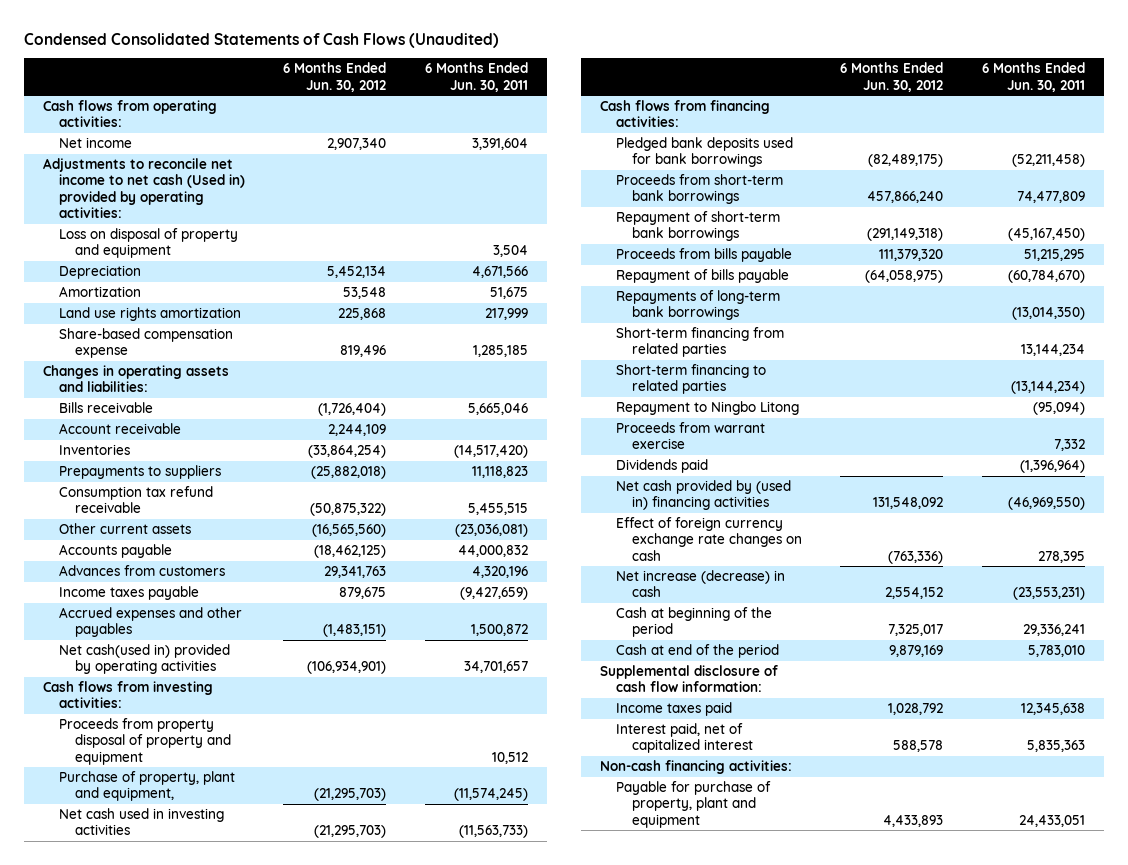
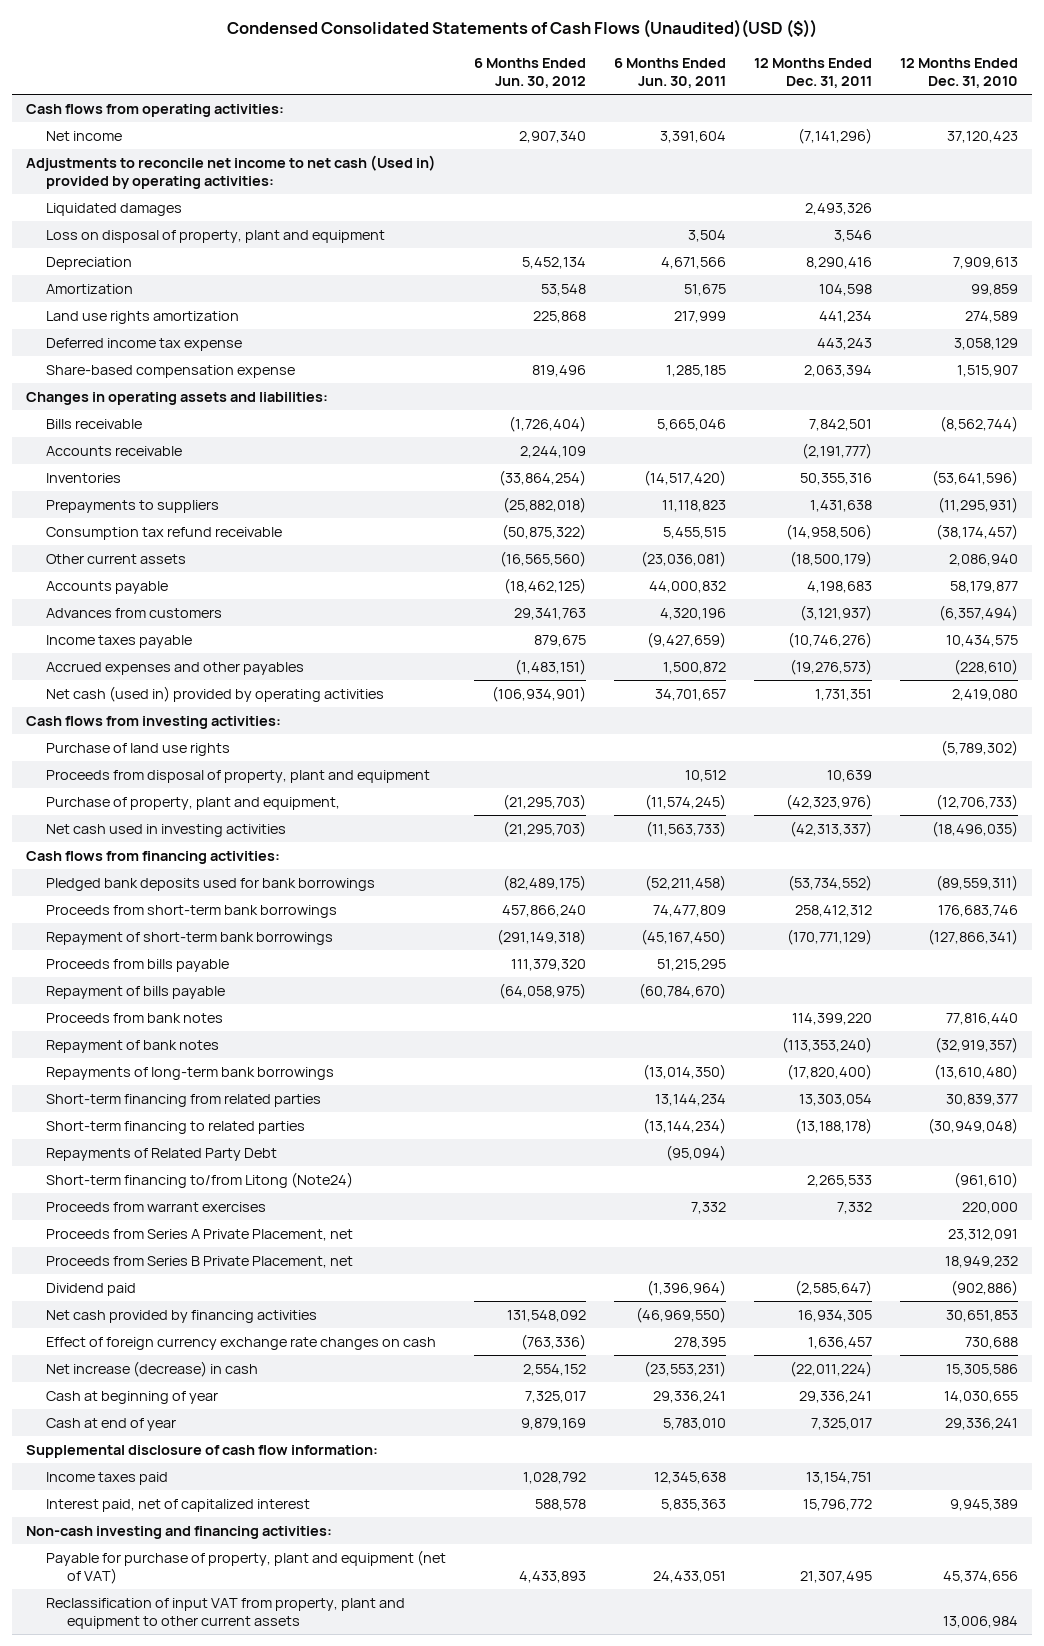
- Condensed Consolidated Statements of Cash Flows (Unaudited)
+ Condensed Consolidated Statements of Cash Flows (Unaudited)(USD ($))
- | 6 Months Ended Jun. 30, 2012 | 6 Months Ended Jun. 30, 2011
+ | 6 Months Ended Jun. 30, 2012 | 6 Months Ended Jun. 30, 2011 | 12 Months Ended Dec. 31, 2011 | 12 Months Ended Dec. 31, 2010
- Loss on disposal of property and equipment | | 3,504
+ Liquidated damages | | | 2,493,326 |
+ Loss on disposal of property, plant and equipment | | 3,504 | 3,546 |
+ Deferred income tax expense | | | 443,243 | 3,058,129
- Account receivable | 2,244,109 |
+ Accounts receivable | 2,244,109 | | (2,191,777) |
- Net cash(used in) provided by operating activities | (106,934,901) | 34,701,657
+ Net cash (used in) provided by operating activities | (106,934,901) | 34,701,657 | 1,731,351 | 2,419,080
- Proceeds from property disposal of property and equipment | | 10,512
+ Purchase of land use rights | | | | (5,789,302)
+ Proceeds from disposal of property, plant and equipment | | 10,512 | 10,639 |
+ Proceeds from bank notes | | | 114,399,220 | 77,816,440
+ Repayment of bank notes | | | (113,353,240) | (32,919,357)
- Repayment to Ningbo Litong | | (95,094)
- Proceeds from warrant exercise | | 7,332
- Dividends paid | | (1,396,964)
- Net cash provided by (used in) financing activities | 131,548,092 | (46,969,550)
+ Repayments of Related Party Debt | | (95,094) | |
+ Short-term financing to/from Litong (Note24) | | | 2,265,533 | (961,610)
+ Proceeds from warrant exercises | | 7,332 | 7,332 | 220,000
+ Proceeds from Series A Private Placement, net | | | | 23,312,091
+ Proceeds from Series B Private Placement, net | | | | 18,949,232
+ Dividend paid | | (1,396,964) | (2,585,647) | (902,886)
+ Net cash provided by financing activities | 131,548,092 | (46,969,550) | 16,934,305 | 30,651,853
- Cash at beginning of the period | 7,325,017 | 29,336,241
- Cash at end of the period | 9,879,169 | 5,783,010
+ Cash at beginning of year | 7,325,017 | 29,336,241 | 29,336,241 | 14,030,655
+ Cash at end of year | 9,879,169 | 5,783,010 | 7,325,017 | 29,336,241
- Non-cash financing activities:
- Payable for purchase of property, plant and equipment | 4,433,893 | 24,433,051
+ Non-cash investing and financing activities:
+ Payable for purchase of property, plant and equipment (net of VAT) | 4,433,893 | 24,433,051 | 21,307,495 | 45,374,656
+ Reclassification of input VAT from property, plant and equipment to other current assets | | | | 13,006,984

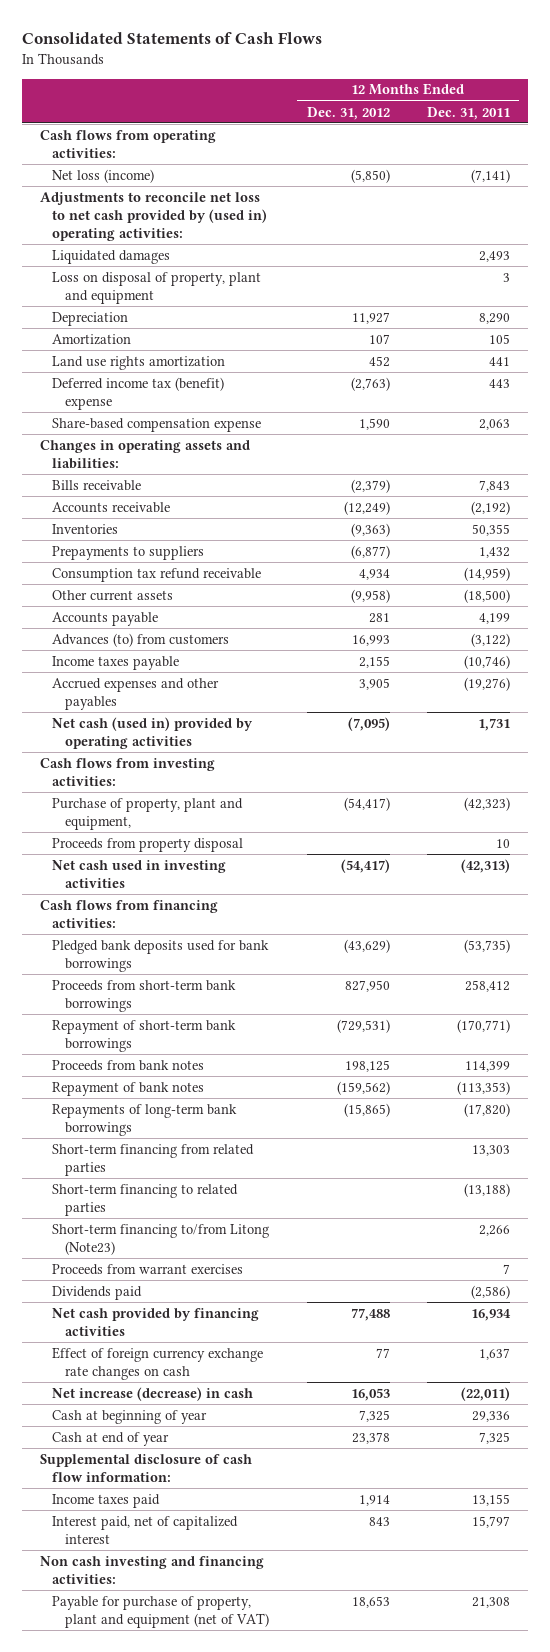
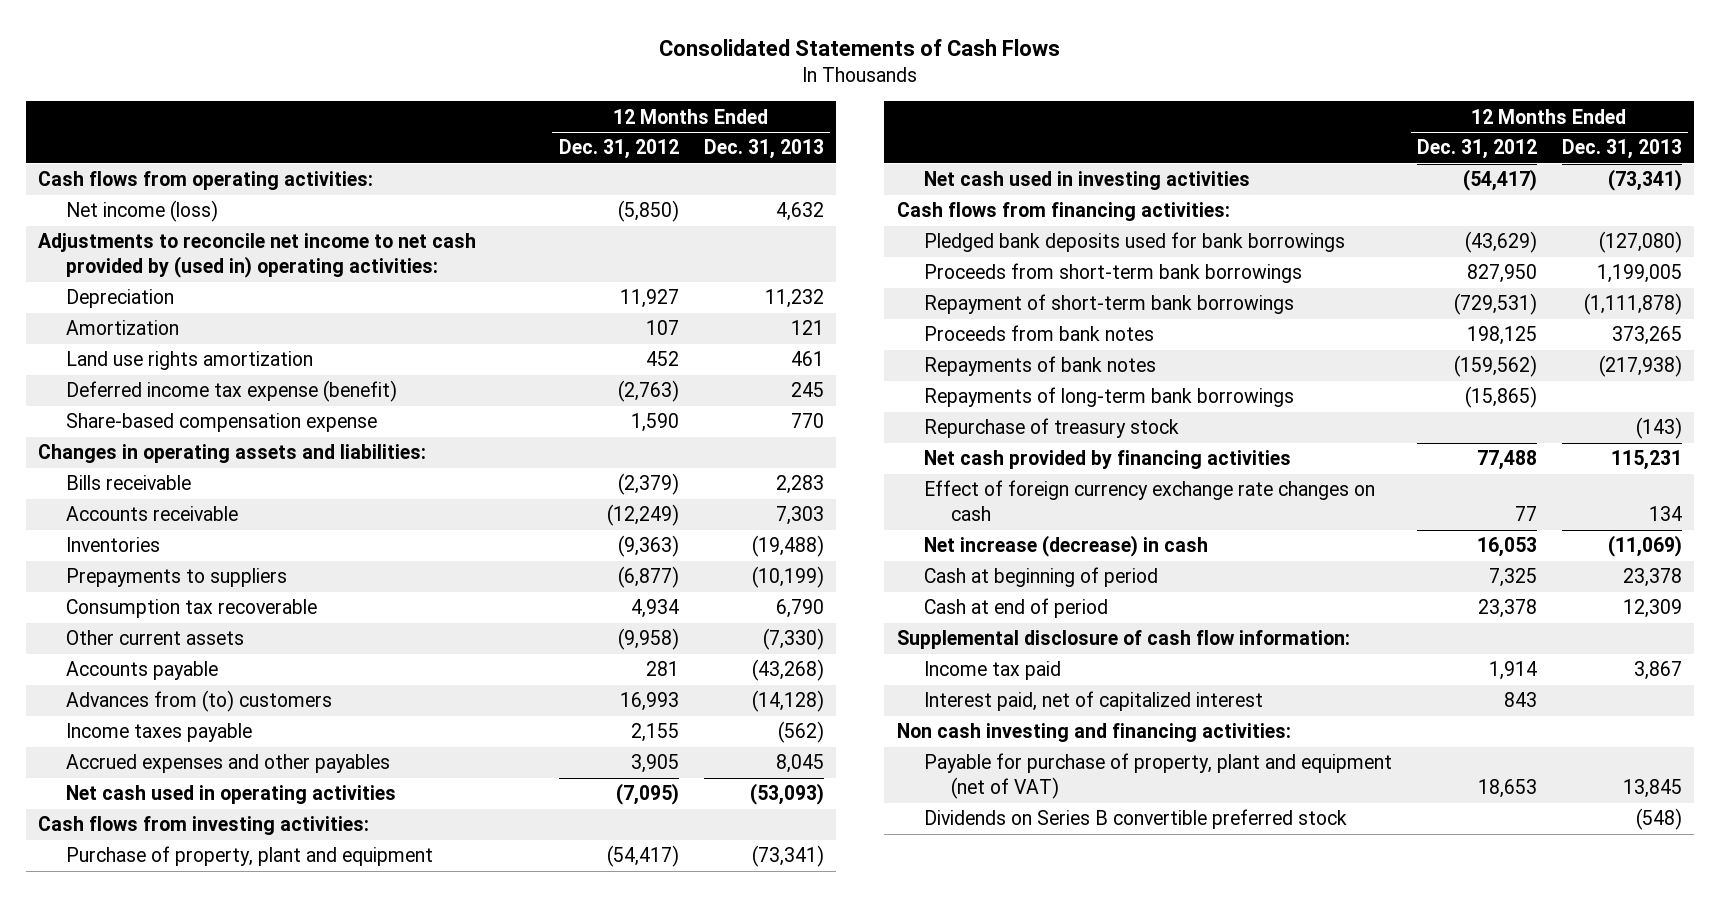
- | 12 Months Ended Dec. 31, 2012 | 12 Months Ended Dec. 31, 2011
+ | 12 Months Ended Dec. 31, 2012 | 12 Months Ended Dec. 31, 2013
- Net loss (income) | (5,850) | (7,141)
- Adjustments to reconcile net loss to net cash provided by (used in) operating activities:
- Liquidated damages | | 2,493
- Loss on disposal of property, plant and equipment | | 3
+ Net income (loss) | (5,850) | 4,632
+ Adjustments to reconcile net income to net cash provided by (used in) operating activities:
- Deferred income tax (benefit) expense | (2,763) | 443
+ Deferred income tax expense (benefit) | (2,763) | 245
- Consumption tax refund receivable | 4,934 | (14,959)
+ Consumption tax recoverable | 4,934 | 6,790
- Advances (to) from customers | 16,993 | (3,122)
+ Advances from (to) customers | 16,993 | (14,128)
- Net cash (used in) provided by operating activities | (7,095) | 1,731
+ Net cash used in operating activities | (7,095) | (53,093)
- Purchase of property, plant and equipment, | (54,417) | (42,323)
- Proceeds from property disposal | | 10
+ Purchase of property, plant and equipment | (54,417) | (73,341)
- Repayment of bank notes | (159,562) | (113,353)
+ Repayments of bank notes | (159,562) | (217,938)
- Short-term financing from related parties | | 13,303
- Short-term financing to related parties | | (13,188)
- Short-term financing to/from Litong (Note23) | | 2,266
- Proceeds from warrant exercises | | 7
- Dividends paid | | (2,586)
+ Repurchase of treasury stock | | (143)
- Cash at beginning of year | 7,325 | 29,336
- Cash at end of year | 23,378 | 7,325
+ Cash at beginning of period | 7,325 | 23,378
+ Cash at end of period | 23,378 | 12,309
- Income taxes paid | 1,914 | 13,155
+ Income tax paid | 1,914 | 3,867
+ Dividends on Series B convertible preferred stock | | (548)

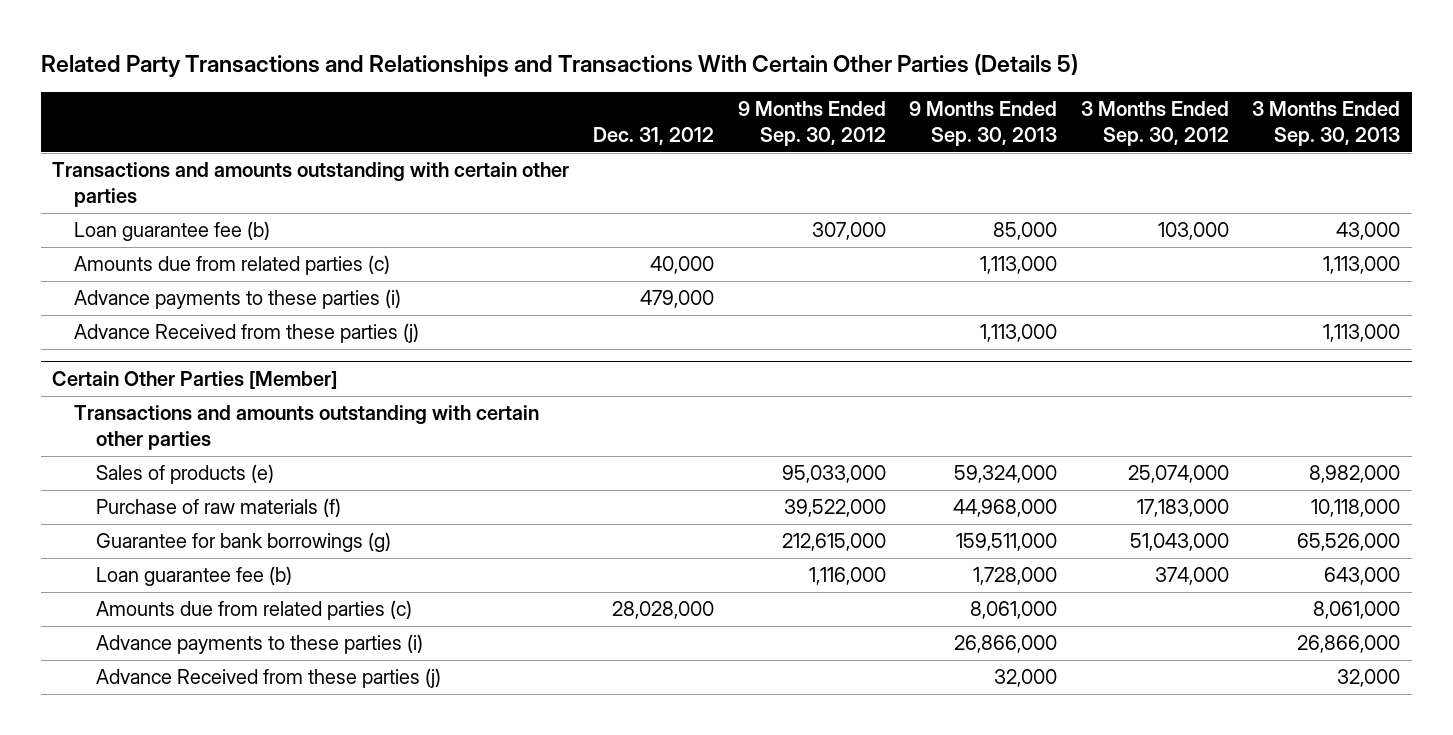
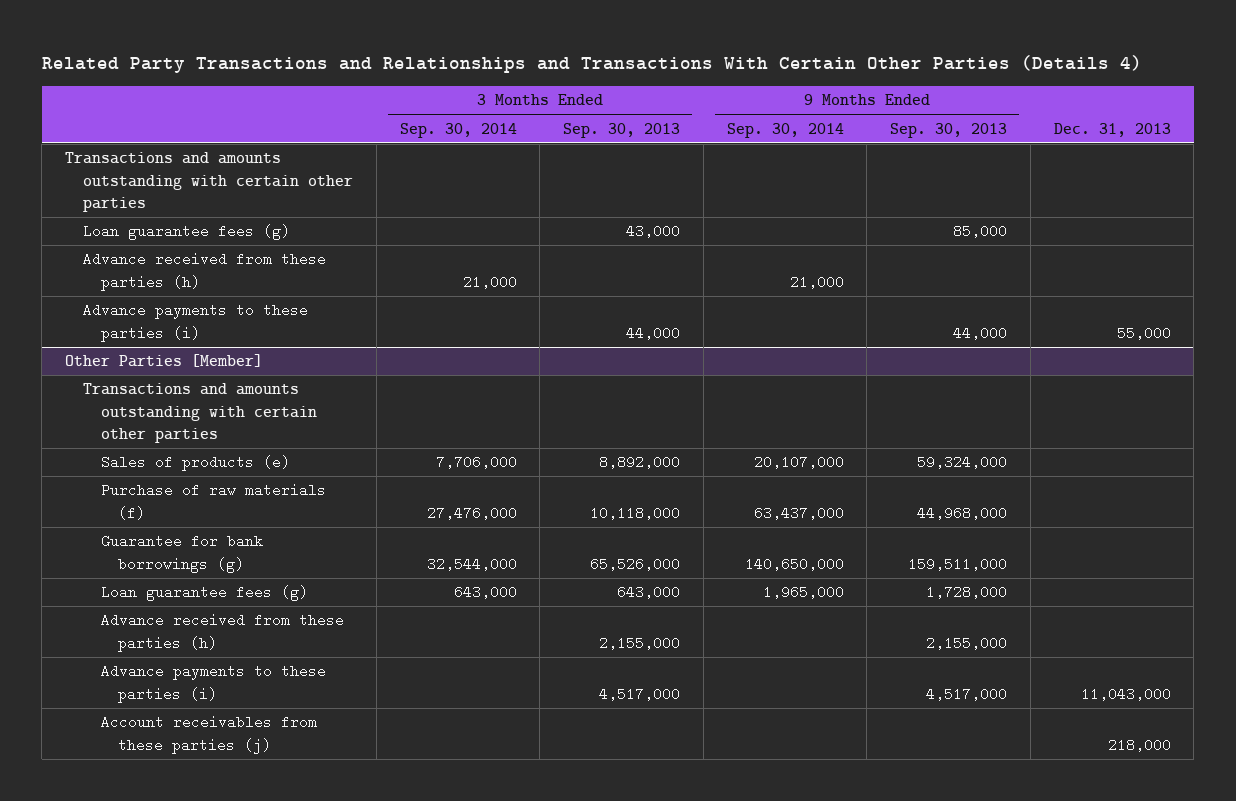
- Related Party Transactions and Relationships and Transactions With Certain Other Parties (Details 5)
+ Related Party Transactions and Relationships and Transactions With Certain Other Parties (Details 4)
- | Dec. 31, 2012 | 9 Months Ended Sep. 30, 2012 | 9 Months Ended Sep. 30, 2013 | 3 Months Ended Sep. 30, 2012 | 3 Months Ended Sep. 30, 2013
+ | 3 Months Ended Sep. 30, 2014 | 3 Months Ended Sep. 30, 2013 | 9 Months Ended Sep. 30, 2014 | 9 Months Ended Sep. 30, 2013 | Dec. 31, 2013
- Loan guarantee fee (b) | | 307,000 | 85,000 | 103,000 | 43,000
- Amounts due from related parties (c) | 40,000 | | 1,113,000 | | 1,113,000
- Advance payments to these parties (i) | 479,000 | | | |
- Advance Received from these parties (j) | | | 1,113,000 | | 1,113,000
- Certain Other Parties [Member]
+ Loan guarantee fees (g) | | 43,000 | | 85,000 |
+ Advance received from these parties (h) | 21,000 | | 21,000 | |
+ Advance payments to these parties (i) | | 44,000 | | 44,000 | 55,000
+ Other Parties [Member]
- Sales of products (e) | | 95,033,000 | 59,324,000 | 25,074,000 | 8,982,000
+ Sales of products (e) | 7,706,000 | 8,892,000 | 20,107,000 | 59,324,000 |
- Loan guarantee fee (b) | | 1,116,000 | 1,728,000 | 374,000 | 643,000
- Amounts due from related parties (c) | 28,028,000 | | 8,061,000 | | 8,061,000
- Advance payments to these parties (i) | | | 26,866,000 | | 26,866,000
- Advance Received from these parties (j) | | | 32,000 | | 32,000
+ Loan guarantee fees (g) | 643,000 | 643,000 | 1,965,000 | 1,728,000 |
+ Advance received from these parties (h) | | 2,155,000 | | 2,155,000 |
+ Advance payments to these parties (i) | | 4,517,000 | | 4,517,000 | 11,043,000
+ Account receivables from these parties (j) | | | | | 218,000

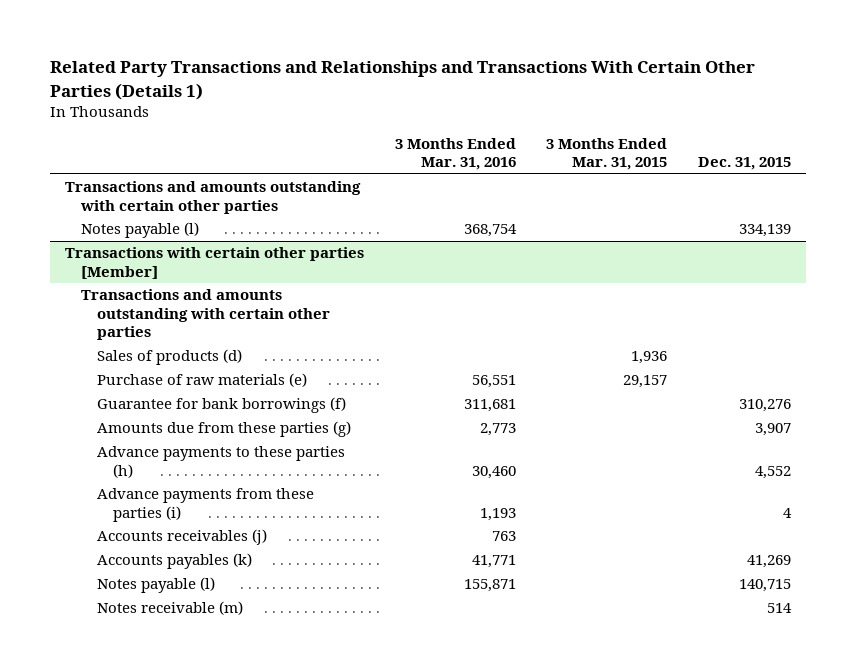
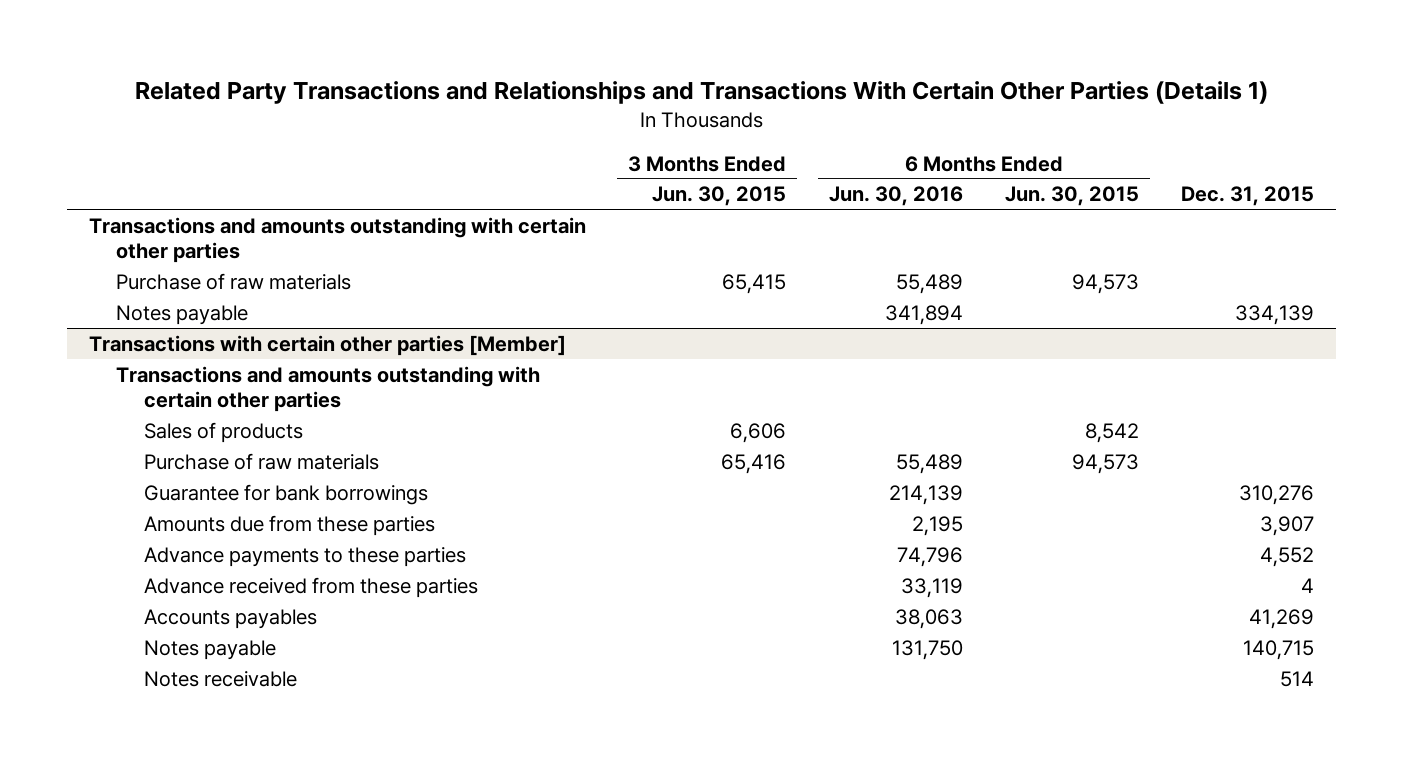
- | 3 Months Ended Mar. 31, 2016 | 3 Months Ended Mar. 31, 2015 | Dec. 31, 2015
+ | 3 Months Ended Jun. 30, 2015 | 6 Months Ended Jun. 30, 2016 | 6 Months Ended Jun. 30, 2015 | Dec. 31, 2015
- Notes payable (l) | 368,754 | | 334,139
+ Purchase of raw materials | 65,415 | 55,489 | 94,573 |
+ Notes payable | | 341,894 | | 334,139
@ Transactions with certain other parties [Member]
- Sales of products (d) | | 1,936 |
- Purchase of raw materials (e) | 56,551 | 29,157 |
- Guarantee for bank borrowings (f) | 311,681 | | 310,276
- Amounts due from these parties (g) | 2,773 | | 3,907
- Advance payments to these parties (h) | 30,460 | | 4,552
- Advance payments from these parties (i) | 1,193 | | 4
- Accounts receivables (j) | 763 | |
- Accounts payables (k) | 41,771 | | 41,269
- Notes payable (l) | 155,871 | | 140,715
- Notes receivable (m) | | | 514
+ Sales of products | 6,606 | | 8,542 |
+ Purchase of raw materials | 65,416 | 55,489 | 94,573 |
+ Guarantee for bank borrowings | | 214,139 | | 310,276
+ Amounts due from these parties | | 2,195 | | 3,907
+ Advance payments to these parties | | 74,796 | | 4,552
+ Advance received from these parties | | 33,119 | | 4
+ Accounts payables | | 38,063 | | 41,269
+ Notes payable | | 131,750 | | 140,715
+ Notes receivable | | | | 514

